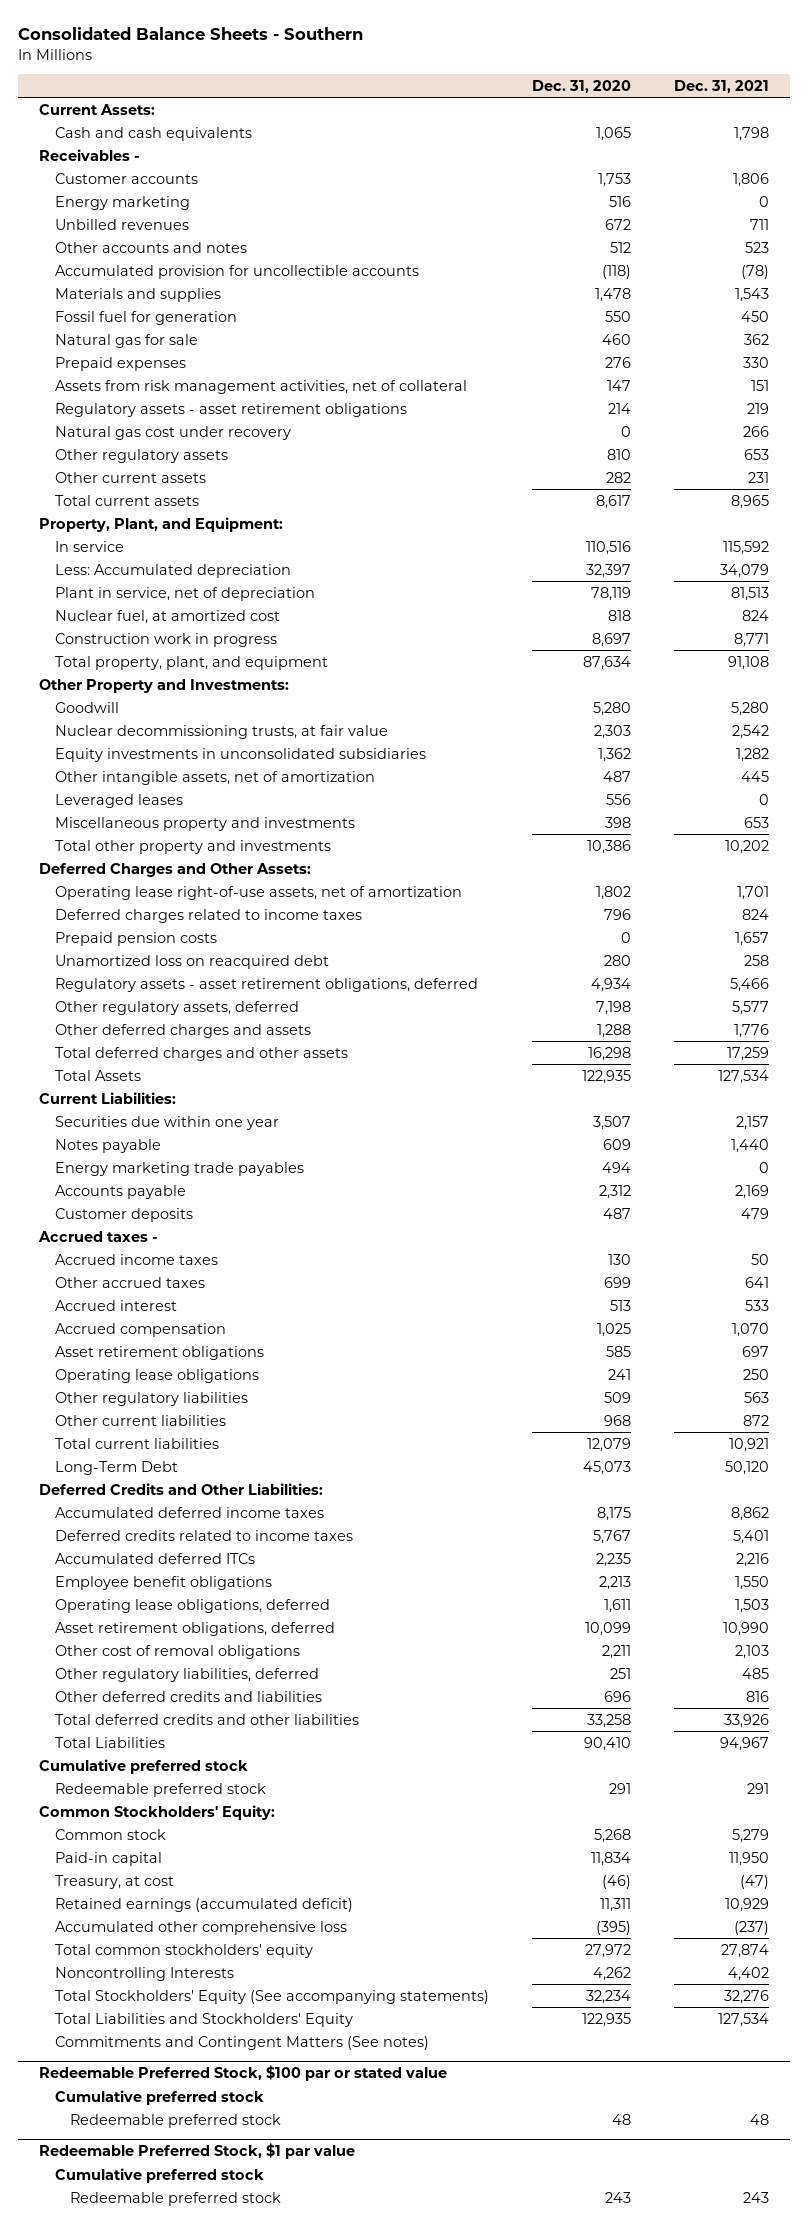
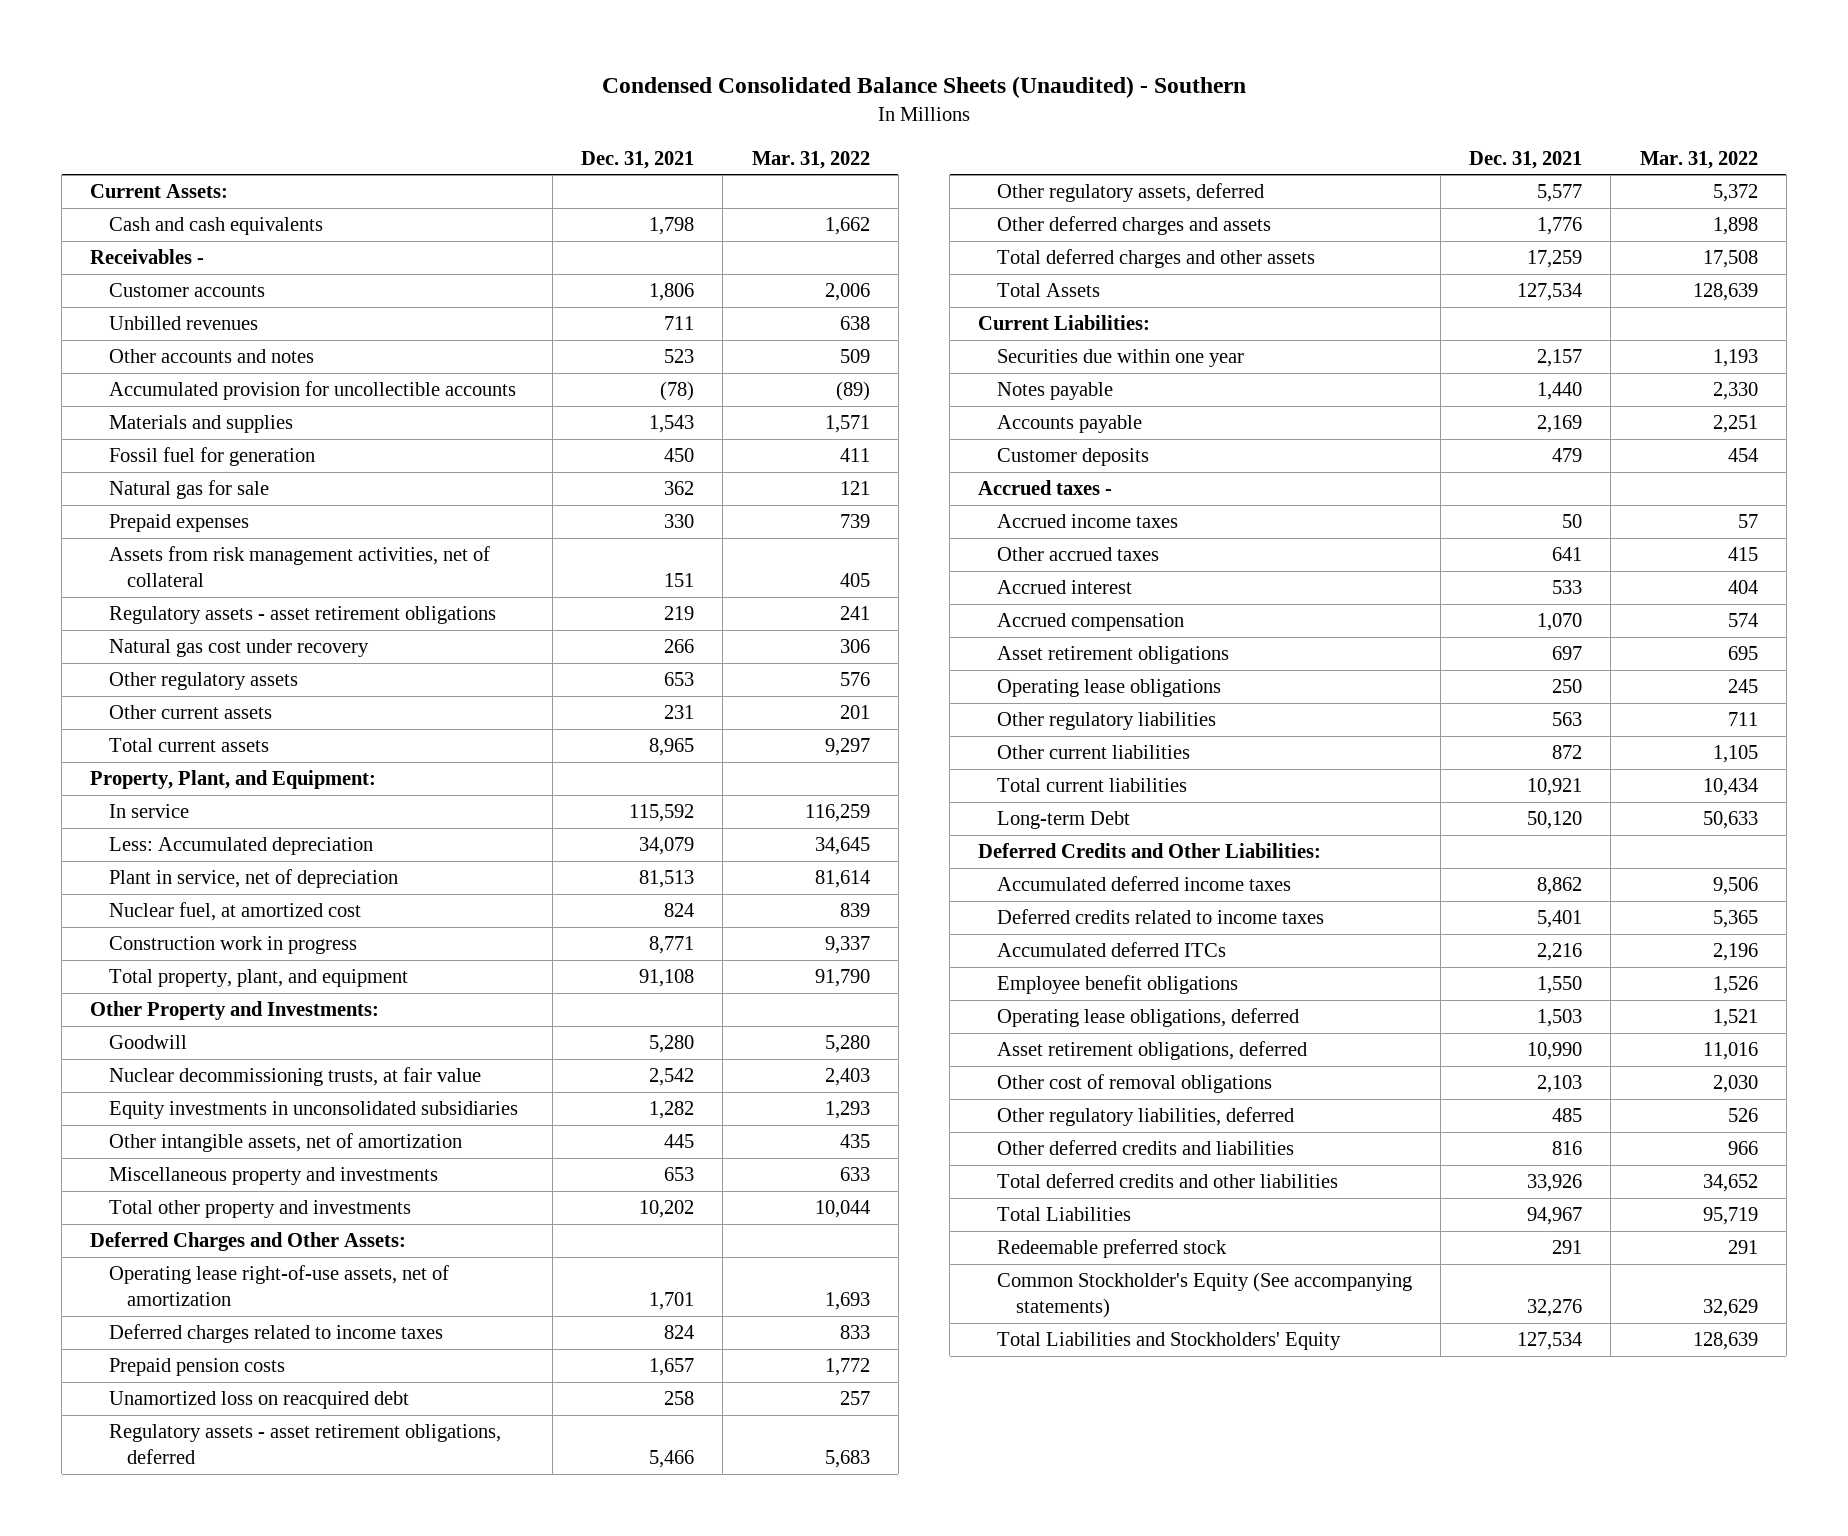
- Consolidated Balance Sheets - Southern
+ Condensed Consolidated Balance Sheets (Unaudited) - Southern
- | Dec. 31, 2020 | Dec. 31, 2021
+ | Dec. 31, 2021 | Mar. 31, 2022
- Energy marketing | 516 | 0
- Leveraged leases | 556 | 0
- Energy marketing trade payables | 494 | 0
- Long-Term Debt | 45,073 | 50,120
+ Long-term Debt | 50,120 | 50,633
- Cumulative preferred stock
- Common Stockholders' Equity:
- Common stock | 5,268 | 5,279
- Paid-in capital | 11,834 | 11,950
- Treasury, at cost | (46) | (47)
- Retained earnings (accumulated deficit) | 11,311 | 10,929
- Accumulated other comprehensive loss | (395) | (237)
- Total common stockholders' equity | 27,972 | 27,874
- Noncontrolling Interests | 4,262 | 4,402
- Total Stockholders' Equity (See accompanying statements) | 32,234 | 32,276
+ Common Stockholder's Equity (See accompanying statements) | 32,276 | 32,629
- Commitments and Contingent Matters (See notes)
- Redeemable Preferred Stock, $100 par or stated value
- Cumulative preferred stock
- Redeemable preferred stock | 48 | 48
- Redeemable Preferred Stock, $1 par value
- Cumulative preferred stock
- Redeemable preferred stock | 243 | 243

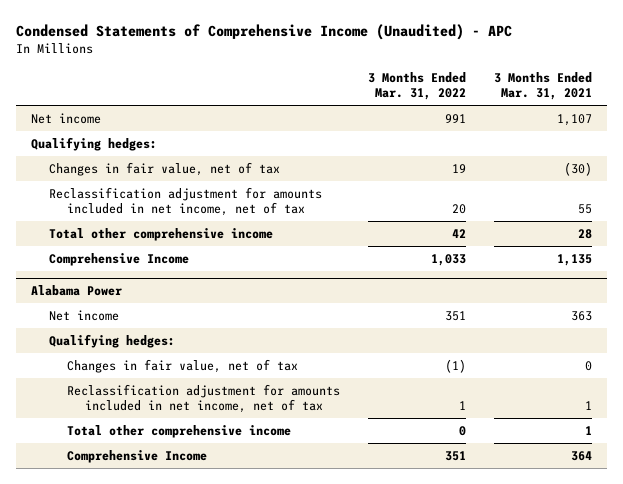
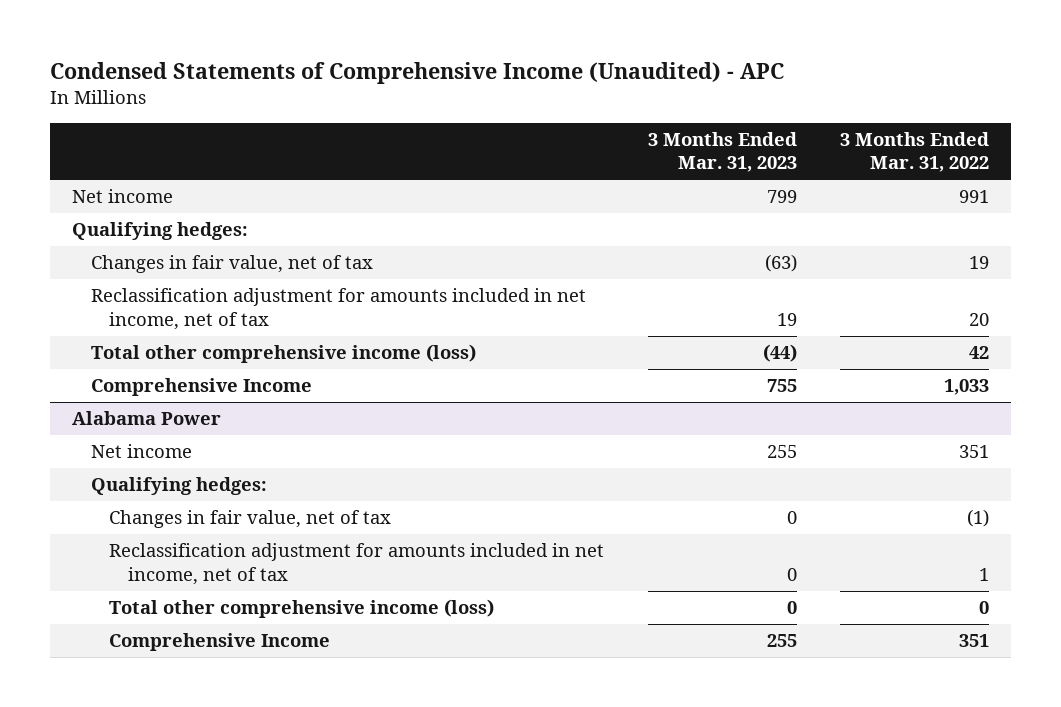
- | 3 Months Ended Mar. 31, 2022 | 3 Months Ended Mar. 31, 2021
+ | 3 Months Ended Mar. 31, 2023 | 3 Months Ended Mar. 31, 2022
- Total other comprehensive income | 42 | 28
+ Total other comprehensive income (loss) | (44) | 42
@ Alabama Power
- Total other comprehensive income | 0 | 1
+ Total other comprehensive income (loss) | 0 | 0

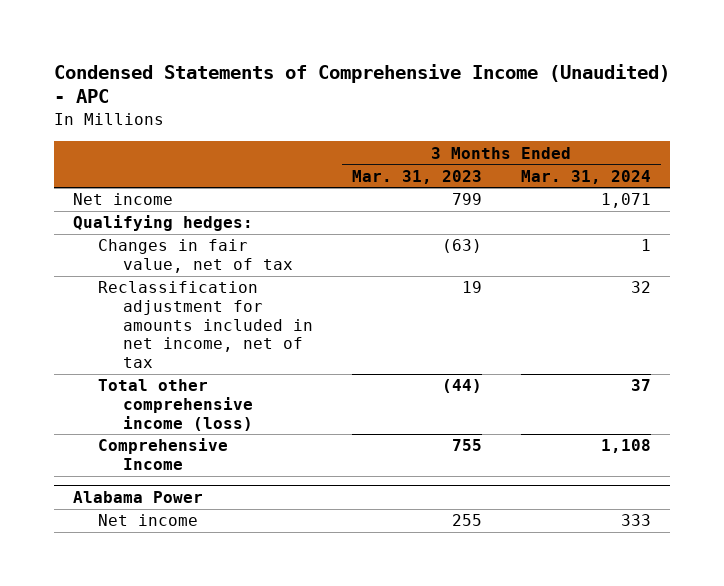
- | 3 Months Ended Mar. 31, 2023 | 3 Months Ended Mar. 31, 2022
+ | 3 Months Ended Mar. 31, 2023 | 3 Months Ended Mar. 31, 2024
@ Alabama Power
- Qualifying hedges:
- Changes in fair value, net of tax | 0 | (1)
- Reclassification adjustment for amounts included in net income, net of tax | 0 | 1
- Total other comprehensive income (loss) | 0 | 0
- Comprehensive Income | 255 | 351

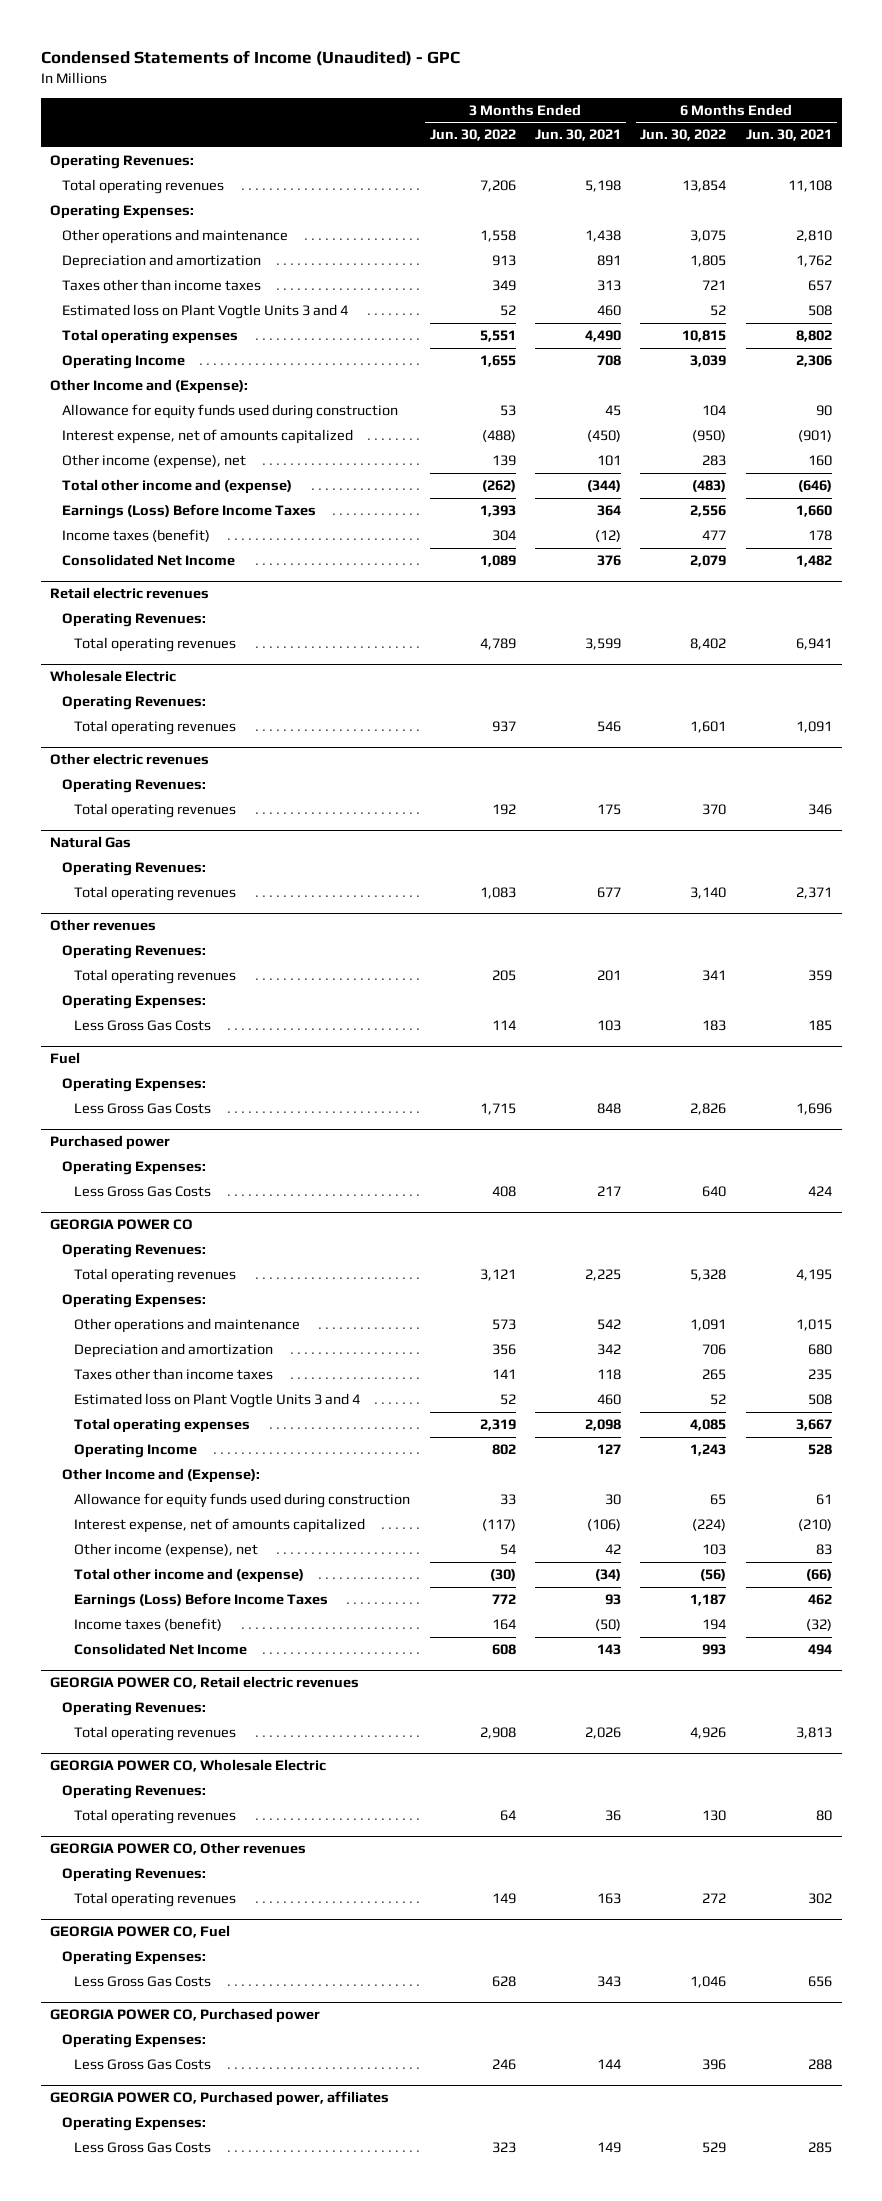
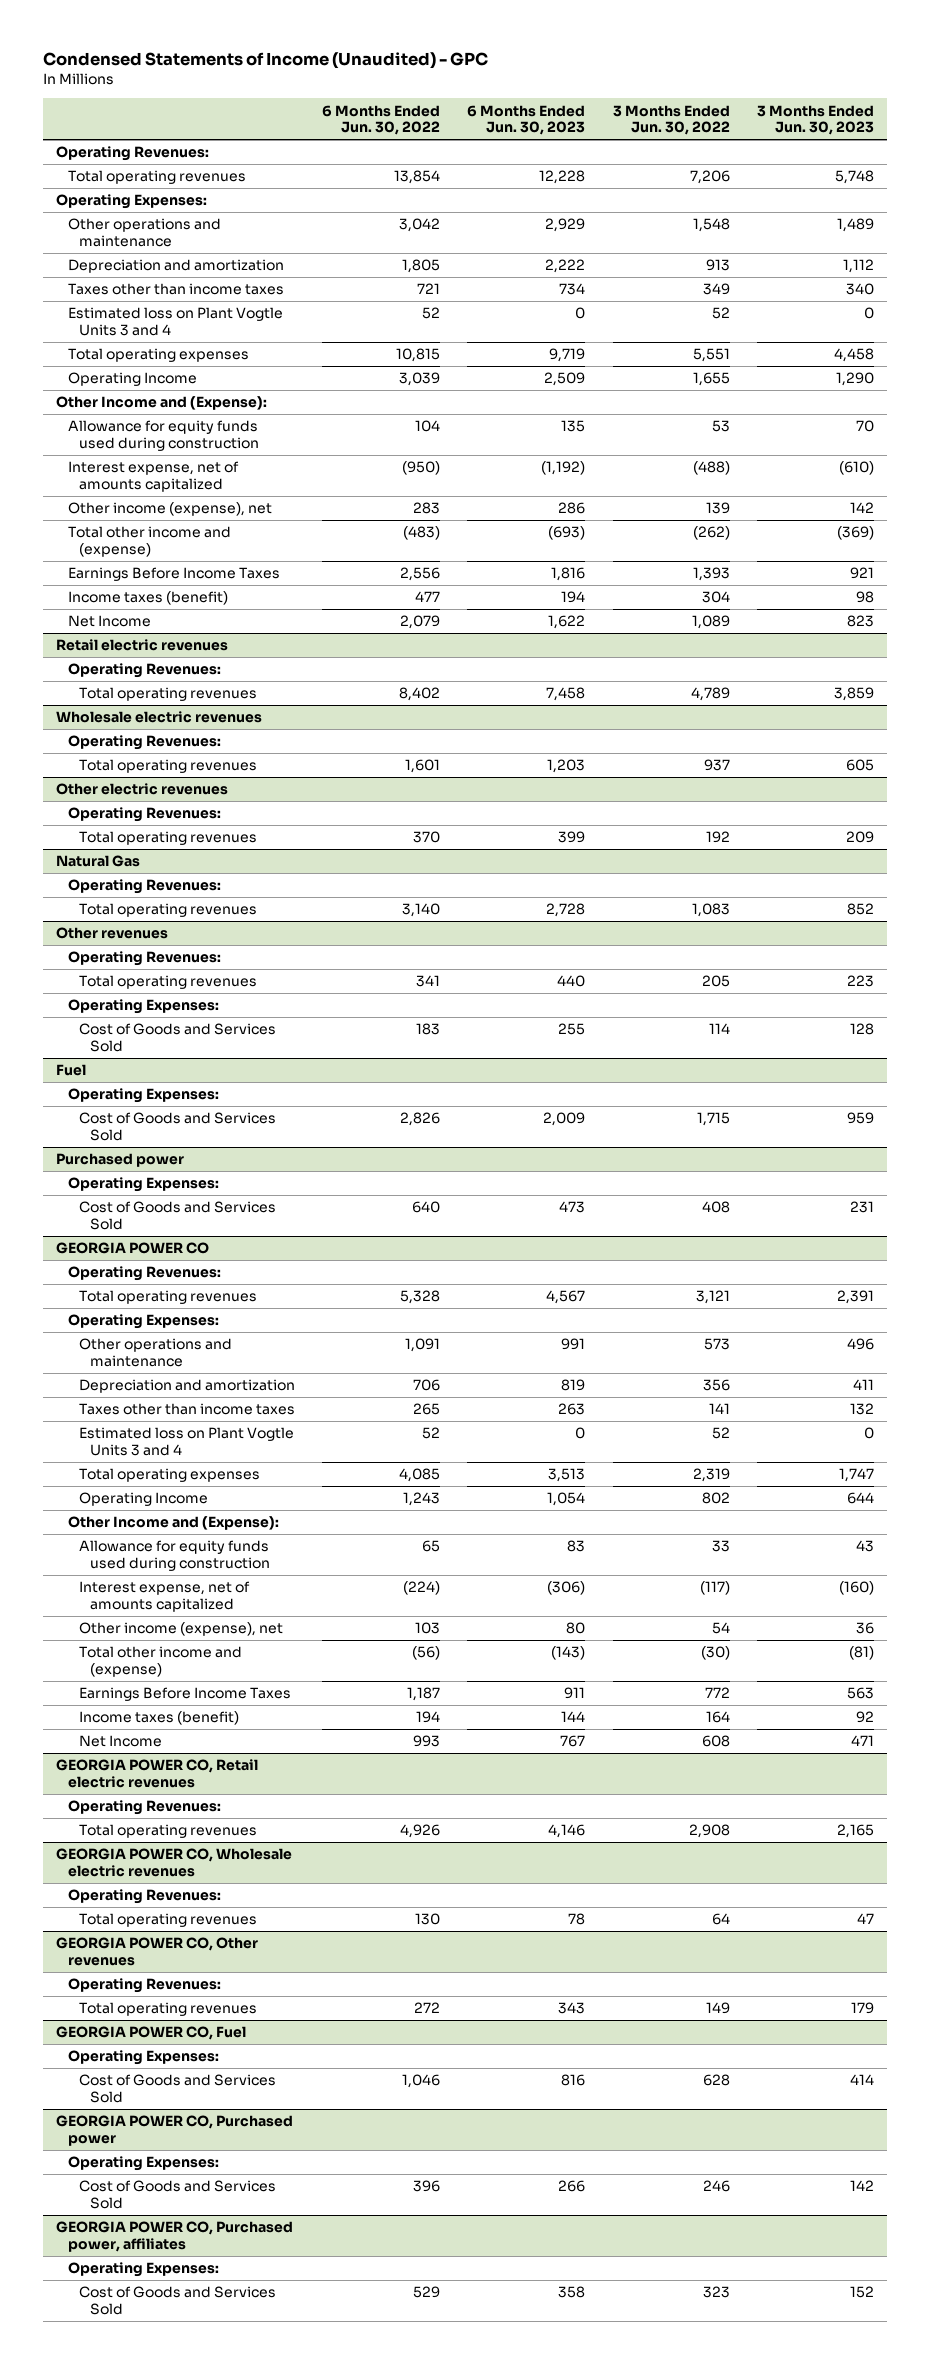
- | 3 Months Ended Jun. 30, 2022 | 3 Months Ended Jun. 30, 2021 | 6 Months Ended Jun. 30, 2022 | 6 Months Ended Jun. 30, 2021
+ | 6 Months Ended Jun. 30, 2022 | 6 Months Ended Jun. 30, 2023 | 3 Months Ended Jun. 30, 2022 | 3 Months Ended Jun. 30, 2023
- Other operations and maintenance | 1,558 | 1,438 | 3,075 | 2,810
+ Other operations and maintenance | 3,042 | 2,929 | 1,548 | 1,489
- Earnings (Loss) Before Income Taxes | 1,393 | 364 | 2,556 | 1,660
+ Earnings Before Income Taxes | 2,556 | 1,816 | 1,393 | 921
- Consolidated Net Income | 1,089 | 376 | 2,079 | 1,482
+ Net Income | 2,079 | 1,622 | 1,089 | 823
- Wholesale Electric
+ Wholesale electric revenues
@ Other revenues
- Less Gross Gas Costs | 114 | 103 | 183 | 185
+ Cost of Goods and Services Sold | 183 | 255 | 114 | 128
@ Fuel
- Less Gross Gas Costs | 1,715 | 848 | 2,826 | 1,696
+ Cost of Goods and Services Sold | 2,826 | 2,009 | 1,715 | 959
@ Purchased power
- Less Gross Gas Costs | 408 | 217 | 640 | 424
+ Cost of Goods and Services Sold | 640 | 473 | 408 | 231
@ GEORGIA POWER CO
- Earnings (Loss) Before Income Taxes | 772 | 93 | 1,187 | 462
+ Earnings Before Income Taxes | 1,187 | 911 | 772 | 563
- Consolidated Net Income | 608 | 143 | 993 | 494
+ Net Income | 993 | 767 | 608 | 471
- GEORGIA POWER CO, Wholesale Electric
+ GEORGIA POWER CO, Wholesale electric revenues
@ GEORGIA POWER CO, Fuel
- Less Gross Gas Costs | 628 | 343 | 1,046 | 656
+ Cost of Goods and Services Sold | 1,046 | 816 | 628 | 414
@ GEORGIA POWER CO, Purchased power
- Less Gross Gas Costs | 246 | 144 | 396 | 288
+ Cost of Goods and Services Sold | 396 | 266 | 246 | 142
@ GEORGIA POWER CO, Purchased power, affiliates
- Less Gross Gas Costs | 323 | 149 | 529 | 285
+ Cost of Goods and Services Sold | 529 | 358 | 323 | 152

